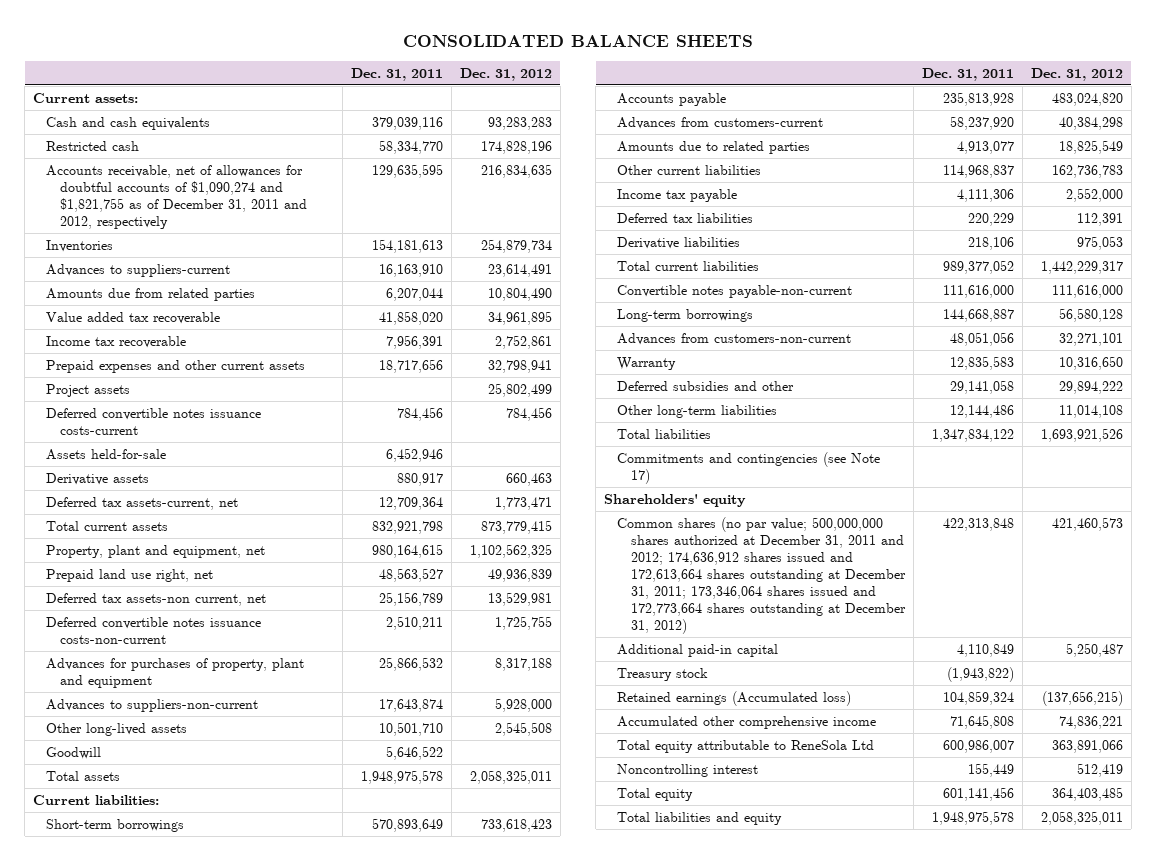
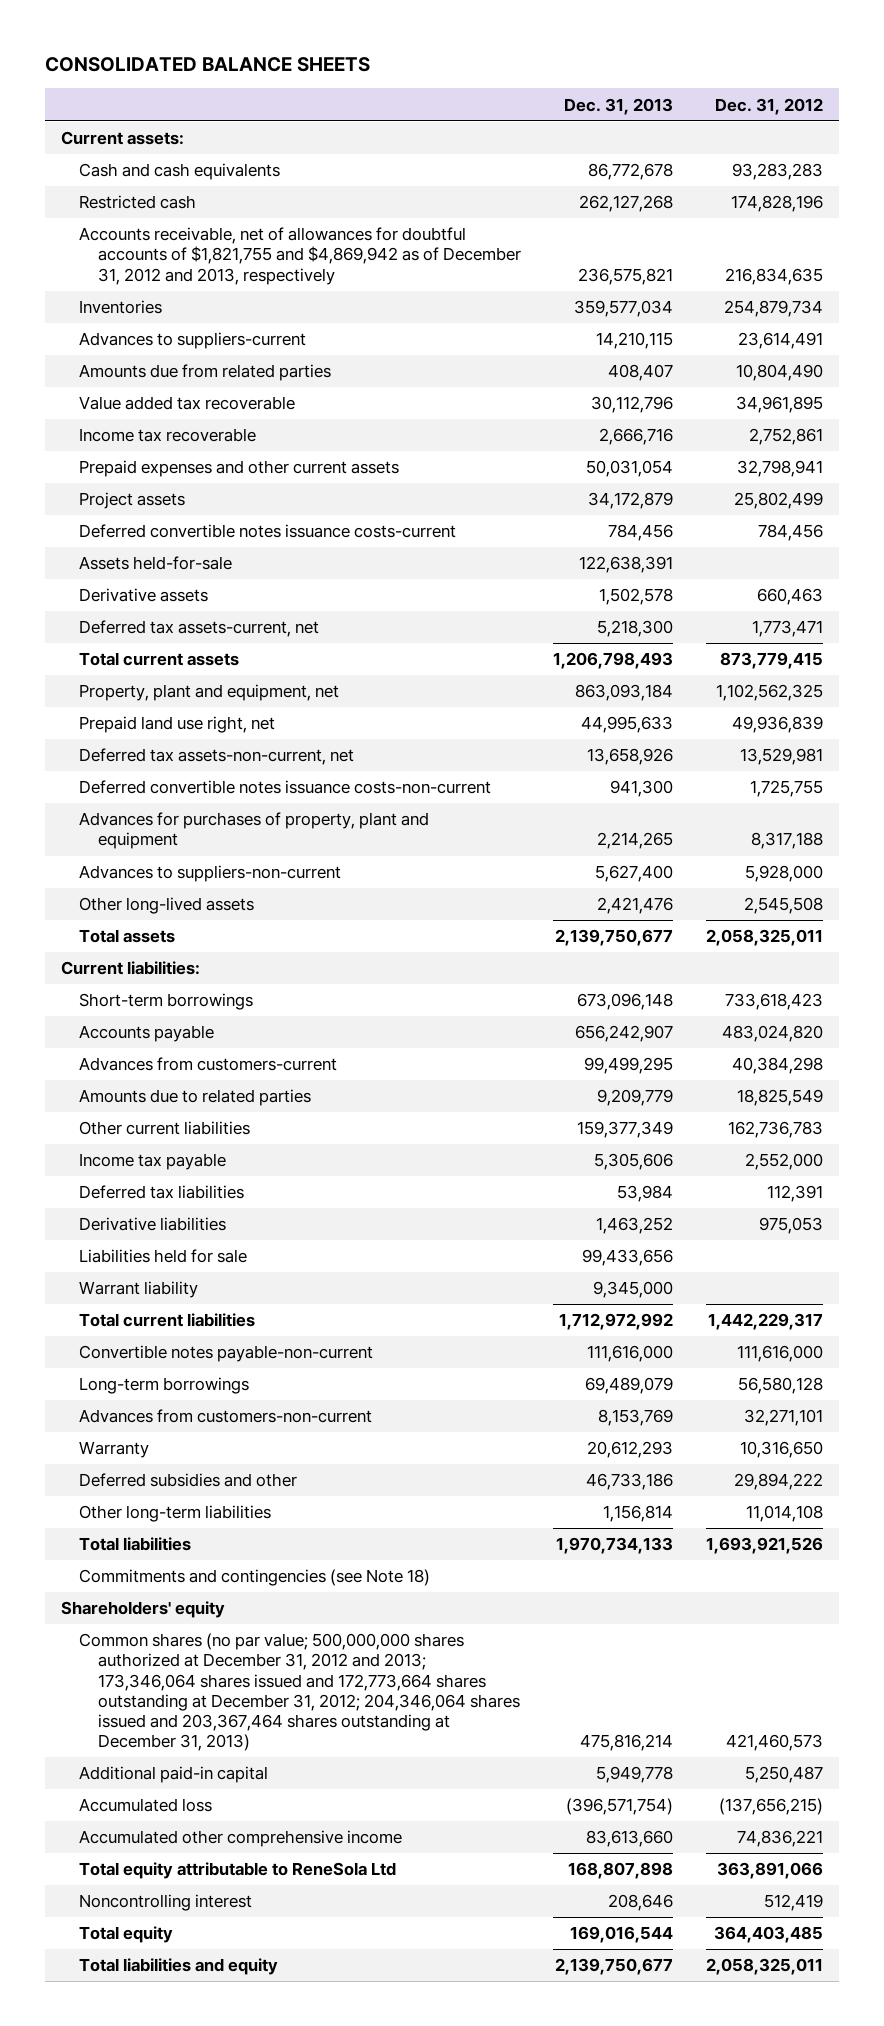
- | Dec. 31, 2011 | Dec. 31, 2012
+ | Dec. 31, 2013 | Dec. 31, 2012
- Accounts receivable, net of allowances for doubtful accounts of $1,090,274 and $1,821,755 as of December 31, 2011 and 2012, respectively | 129,635,595 | 216,834,635
+ Accounts receivable, net of allowances for doubtful accounts of $1,821,755 and $4,869,942 as of December 31, 2012 and 2013, respectively | 236,575,821 | 216,834,635
- Deferred tax assets-non current, net | 25,156,789 | 13,529,981
+ Deferred tax assets-non-current, net | 13,658,926 | 13,529,981
- Goodwill | 5,646,522 |
+ Liabilities held for sale | 99,433,656 |
+ Warrant liability | 9,345,000 |
- Commitments and contingencies (see Note 17)
+ Commitments and contingencies (see Note 18)
- Common shares (no par value; 500,000,000 shares authorized at December 31, 2011 and 2012; 174,636,912 shares issued and 172,613,664 shares outstanding at December 31, 2011; 173,346,064 shares issued and 172,773,664 shares outstanding at December 31, 2012) | 422,313,848 | 421,460,573
+ Common shares (no par value; 500,000,000 shares authorized at December 31, 2012 and 2013; 173,346,064 shares issued and 172,773,664 shares outstanding at December 31, 2012; 204,346,064 shares issued and 203,367,464 shares outstanding at December 31, 2013) | 475,816,214 | 421,460,573
- Treasury stock | (1,943,822) |
- Retained earnings (Accumulated loss) | 104,859,324 | (137,656,215)
+ Accumulated loss | (396,571,754) | (137,656,215)

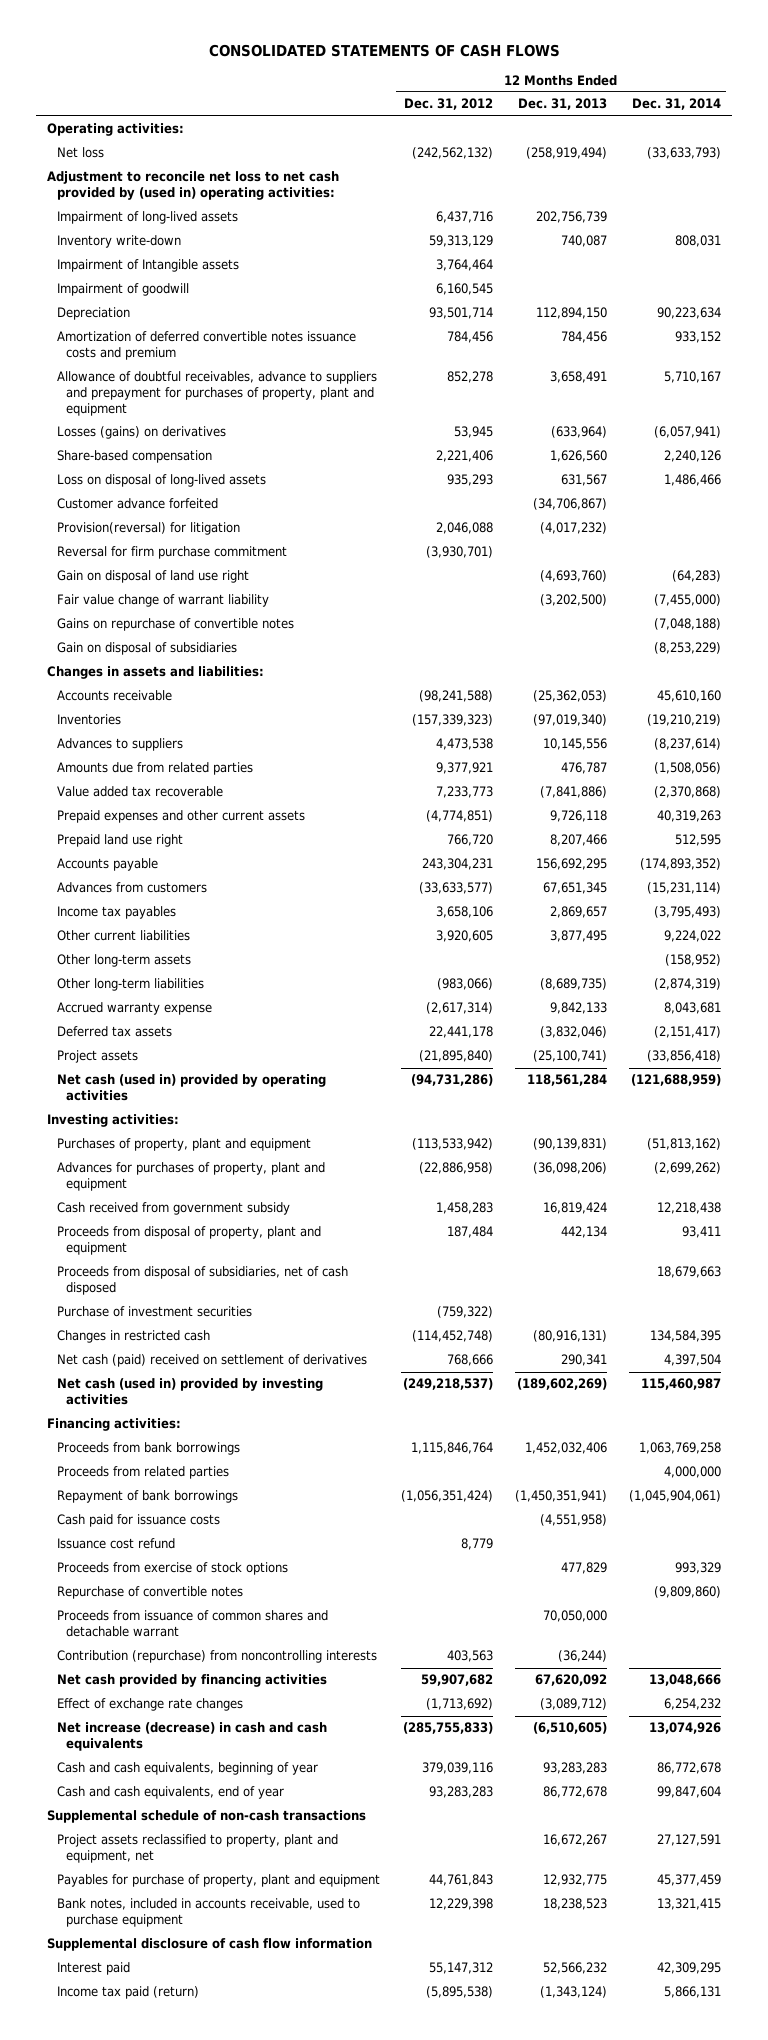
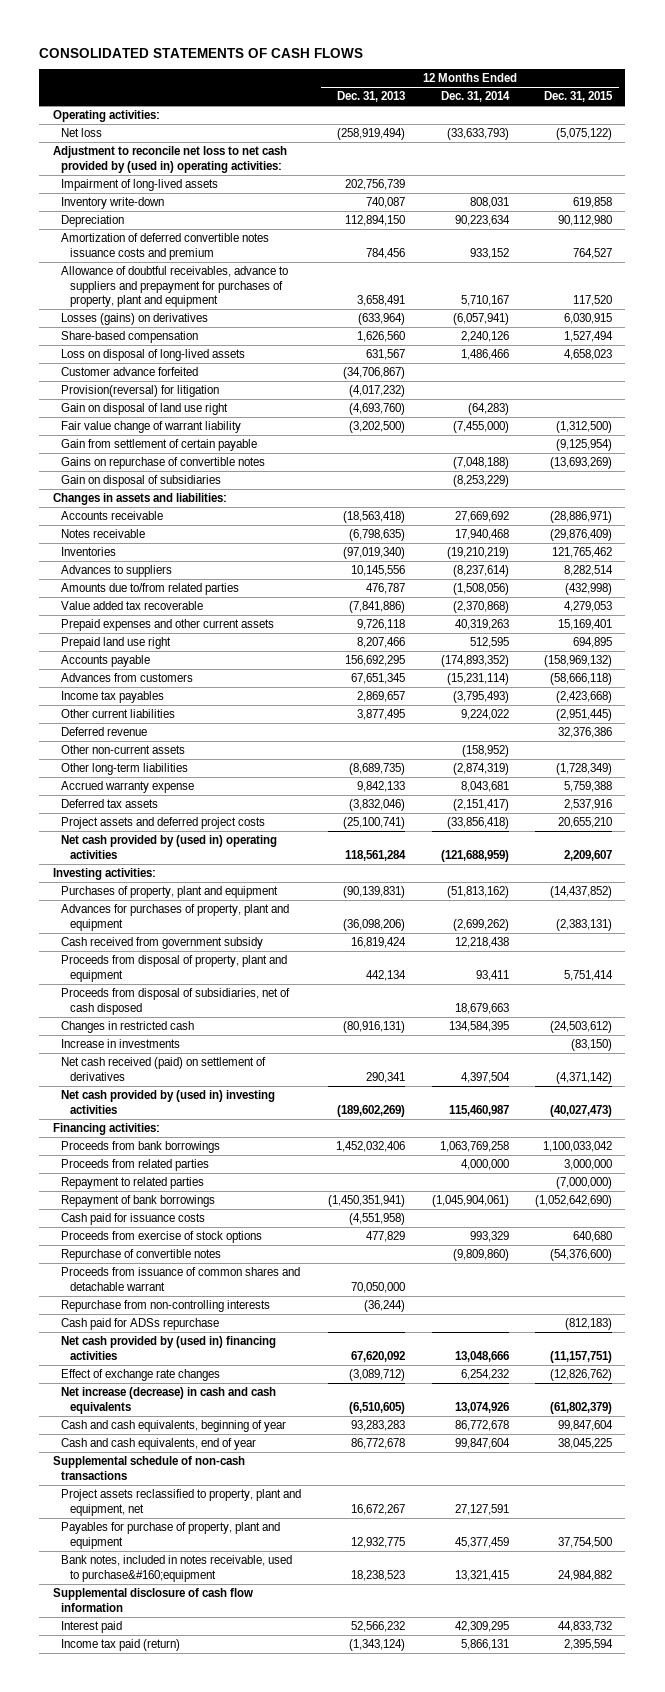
- | 12 Months Ended Dec. 31, 2012 | 12 Months Ended Dec. 31, 2013 | 12 Months Ended Dec. 31, 2014
+ | 12 Months Ended Dec. 31, 2013 | 12 Months Ended Dec. 31, 2014 | 12 Months Ended Dec. 31, 2015
- Impairment of Intangible assets | 3,764,464 | |
- Impairment of goodwill | 6,160,545 | |
- Reversal for firm purchase commitment | (3,930,701) | |
+ Gain from settlement of certain payable | | | (9,125,954)
- Accounts receivable | (98,241,588) | (25,362,053) | 45,610,160
+ Accounts receivable | (18,563,418) | 27,669,692 | (28,886,971)
+ Notes receivable | (6,798,635) | 17,940,468 | (29,876,409)
- Amounts due from related parties | 9,377,921 | 476,787 | (1,508,056)
+ Amounts due to/from related parties | 476,787 | (1,508,056) | (432,998)
- Other long-term assets | | | (158,952)
+ Deferred revenue | | | 32,376,386
+ Other non-current assets | | (158,952) |
- Project assets | (21,895,840) | (25,100,741) | (33,856,418)
- Net cash (used in) provided by operating activities | (94,731,286) | 118,561,284 | (121,688,959)
+ Project assets and deferred project costs | (25,100,741) | (33,856,418) | 20,655,210
+ Net cash provided by (used in) operating activities | 118,561,284 | (121,688,959) | 2,209,607
- Purchase of investment securities | (759,322) | |
- Net cash (paid) received on settlement of derivatives | 768,666 | 290,341 | 4,397,504
- Net cash (used in) provided by investing activities | (249,218,537) | (189,602,269) | 115,460,987
+ Increase in investments | | | (83,150)
+ Net cash received (paid) on settlement of derivatives | 290,341 | 4,397,504 | (4,371,142)
+ Net cash provided by (used in) investing activities | (189,602,269) | 115,460,987 | (40,027,473)
+ Repayment to related parties | | | (7,000,000)
- Issuance cost refund | 8,779 | |
- Contribution (repurchase) from noncontrolling interests | 403,563 | (36,244) |
- Net cash provided by financing activities | 59,907,682 | 67,620,092 | 13,048,666
+ Repurchase from non-controlling interests | (36,244) | |
+ Cash paid for ADSs repurchase | | | (812,183)
+ Net cash provided by (used in) financing activities | 67,620,092 | 13,048,666 | (11,157,751)
- Bank notes, included in accounts receivable, used to purchase equipment | 12,229,398 | 18,238,523 | 13,321,415
+ Bank notes, included in notes receivable, used to purchase&#160;equipment | 18,238,523 | 13,321,415 | 24,984,882

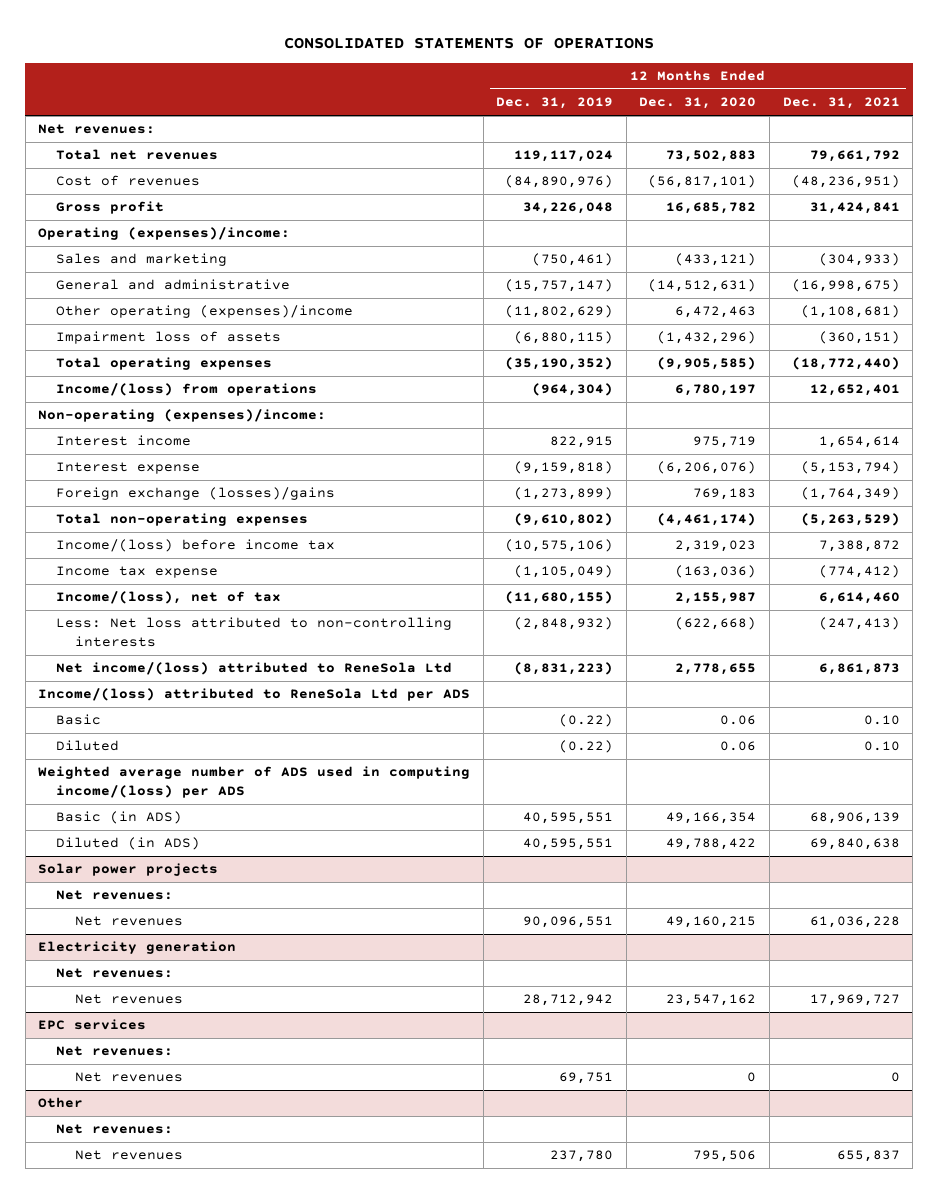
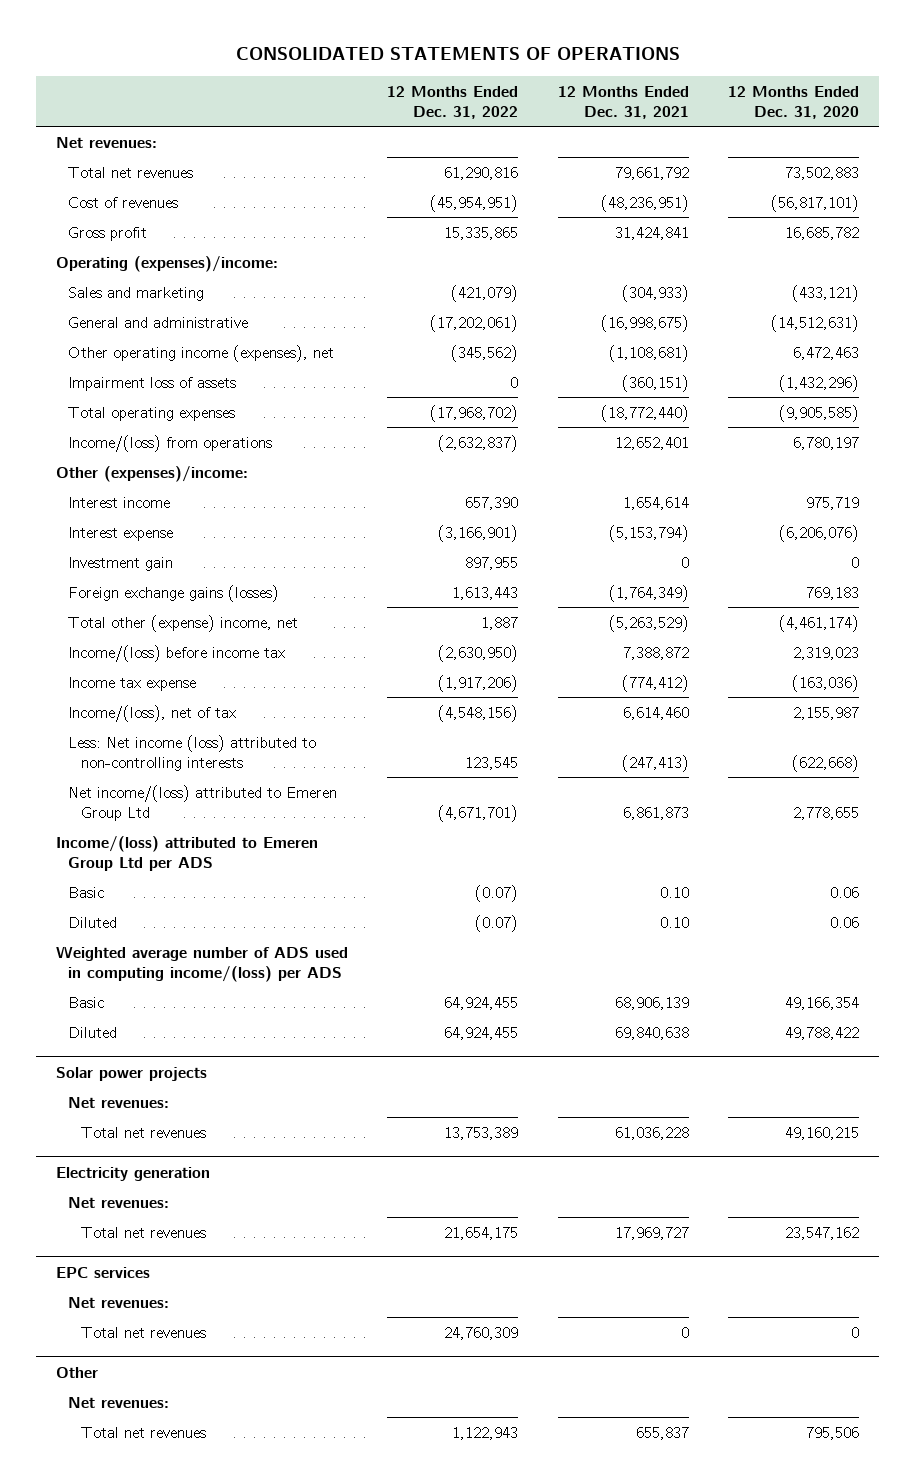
- | 12 Months Ended Dec. 31, 2019 | 12 Months Ended Dec. 31, 2020 | 12 Months Ended Dec. 31, 2021
+ | 12 Months Ended Dec. 31, 2022 | 12 Months Ended Dec. 31, 2021 | 12 Months Ended Dec. 31, 2020
- Other operating (expenses)/income | (11,802,629) | 6,472,463 | (1,108,681)
+ Other operating income (expenses), net | (345,562) | (1,108,681) | 6,472,463
- Non-operating (expenses)/income:
+ Other (expenses)/income:
- Foreign exchange (losses)/gains | (1,273,899) | 769,183 | (1,764,349)
- Total non-operating expenses | (9,610,802) | (4,461,174) | (5,263,529)
+ Investment gain | 897,955 | 0 | 0
+ Foreign exchange gains (losses) | 1,613,443 | (1,764,349) | 769,183
+ Total other (expense) income, net | 1,887 | (5,263,529) | (4,461,174)
- Less: Net loss attributed to non-controlling interests | (2,848,932) | (622,668) | (247,413)
- Net income/(loss) attributed to ReneSola Ltd | (8,831,223) | 2,778,655 | 6,861,873
- Income/(loss) attributed to ReneSola Ltd per ADS
+ Less: Net income (loss) attributed to non-controlling interests | 123,545 | (247,413) | (622,668)
+ Net income/(loss) attributed to Emeren Group Ltd | (4,671,701) | 6,861,873 | 2,778,655
+ Income/(loss) attributed to Emeren Group Ltd per ADS
- Basic (in ADS) | 40,595,551 | 49,166,354 | 68,906,139
- Diluted (in ADS) | 40,595,551 | 49,788,422 | 69,840,638
+ Basic | 64,924,455 | 68,906,139 | 49,166,354
+ Diluted | 64,924,455 | 69,840,638 | 49,788,422
@ Solar power projects
- Net revenues | 90,096,551 | 49,160,215 | 61,036,228
+ Total net revenues | 13,753,389 | 61,036,228 | 49,160,215
@ Electricity generation
- Net revenues | 28,712,942 | 23,547,162 | 17,969,727
+ Total net revenues | 21,654,175 | 17,969,727 | 23,547,162
@ EPC services
- Net revenues | 69,751 | 0 | 0
+ Total net revenues | 24,760,309 | 0 | 0
@ Other
- Net revenues | 237,780 | 795,506 | 655,837
+ Total net revenues | 1,122,943 | 655,837 | 795,506

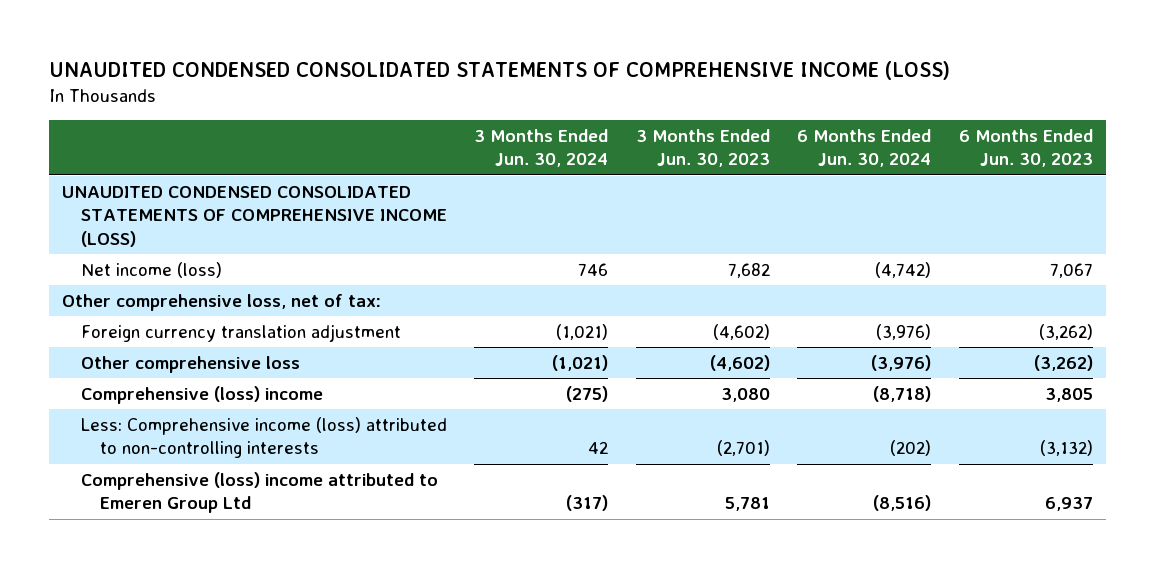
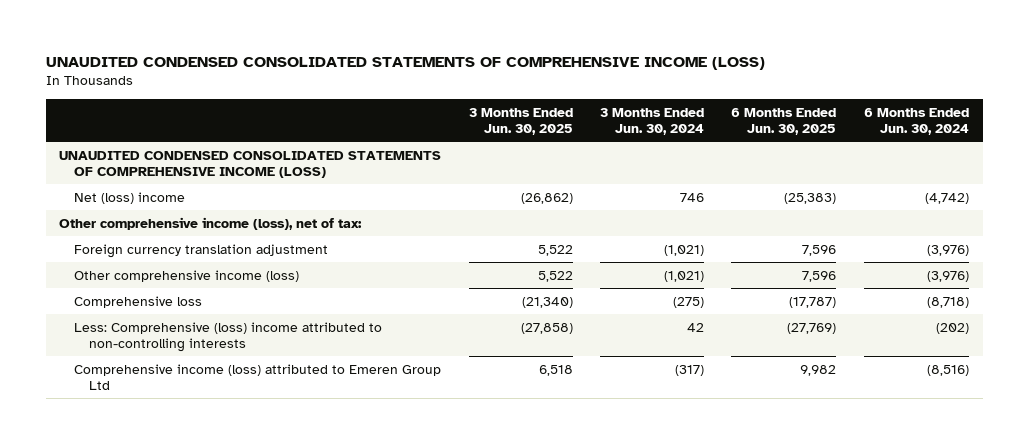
- | 3 Months Ended Jun. 30, 2024 | 3 Months Ended Jun. 30, 2023 | 6 Months Ended Jun. 30, 2024 | 6 Months Ended Jun. 30, 2023
+ | 3 Months Ended Jun. 30, 2025 | 3 Months Ended Jun. 30, 2024 | 6 Months Ended Jun. 30, 2025 | 6 Months Ended Jun. 30, 2024
- Net income (loss) | 746 | 7,682 | (4,742) | 7,067
- Other comprehensive loss, net of tax:
+ Net (loss) income | (26,862) | 746 | (25,383) | (4,742)
+ Other comprehensive income (loss), net of tax:
- Other comprehensive loss | (1,021) | (4,602) | (3,976) | (3,262)
- Comprehensive (loss) income | (275) | 3,080 | (8,718) | 3,805
- Less: Comprehensive income (loss) attributed to non-controlling interests | 42 | (2,701) | (202) | (3,132)
- Comprehensive (loss) income attributed to Emeren Group Ltd | (317) | 5,781 | (8,516) | 6,937
+ Other comprehensive income (loss) | 5,522 | (1,021) | 7,596 | (3,976)
+ Comprehensive loss | (21,340) | (275) | (17,787) | (8,718)
+ Less: Comprehensive (loss) income attributed to non-controlling interests | (27,858) | 42 | (27,769) | (202)
+ Comprehensive income (loss) attributed to Emeren Group Ltd | 6,518 | (317) | 9,982 | (8,516)

